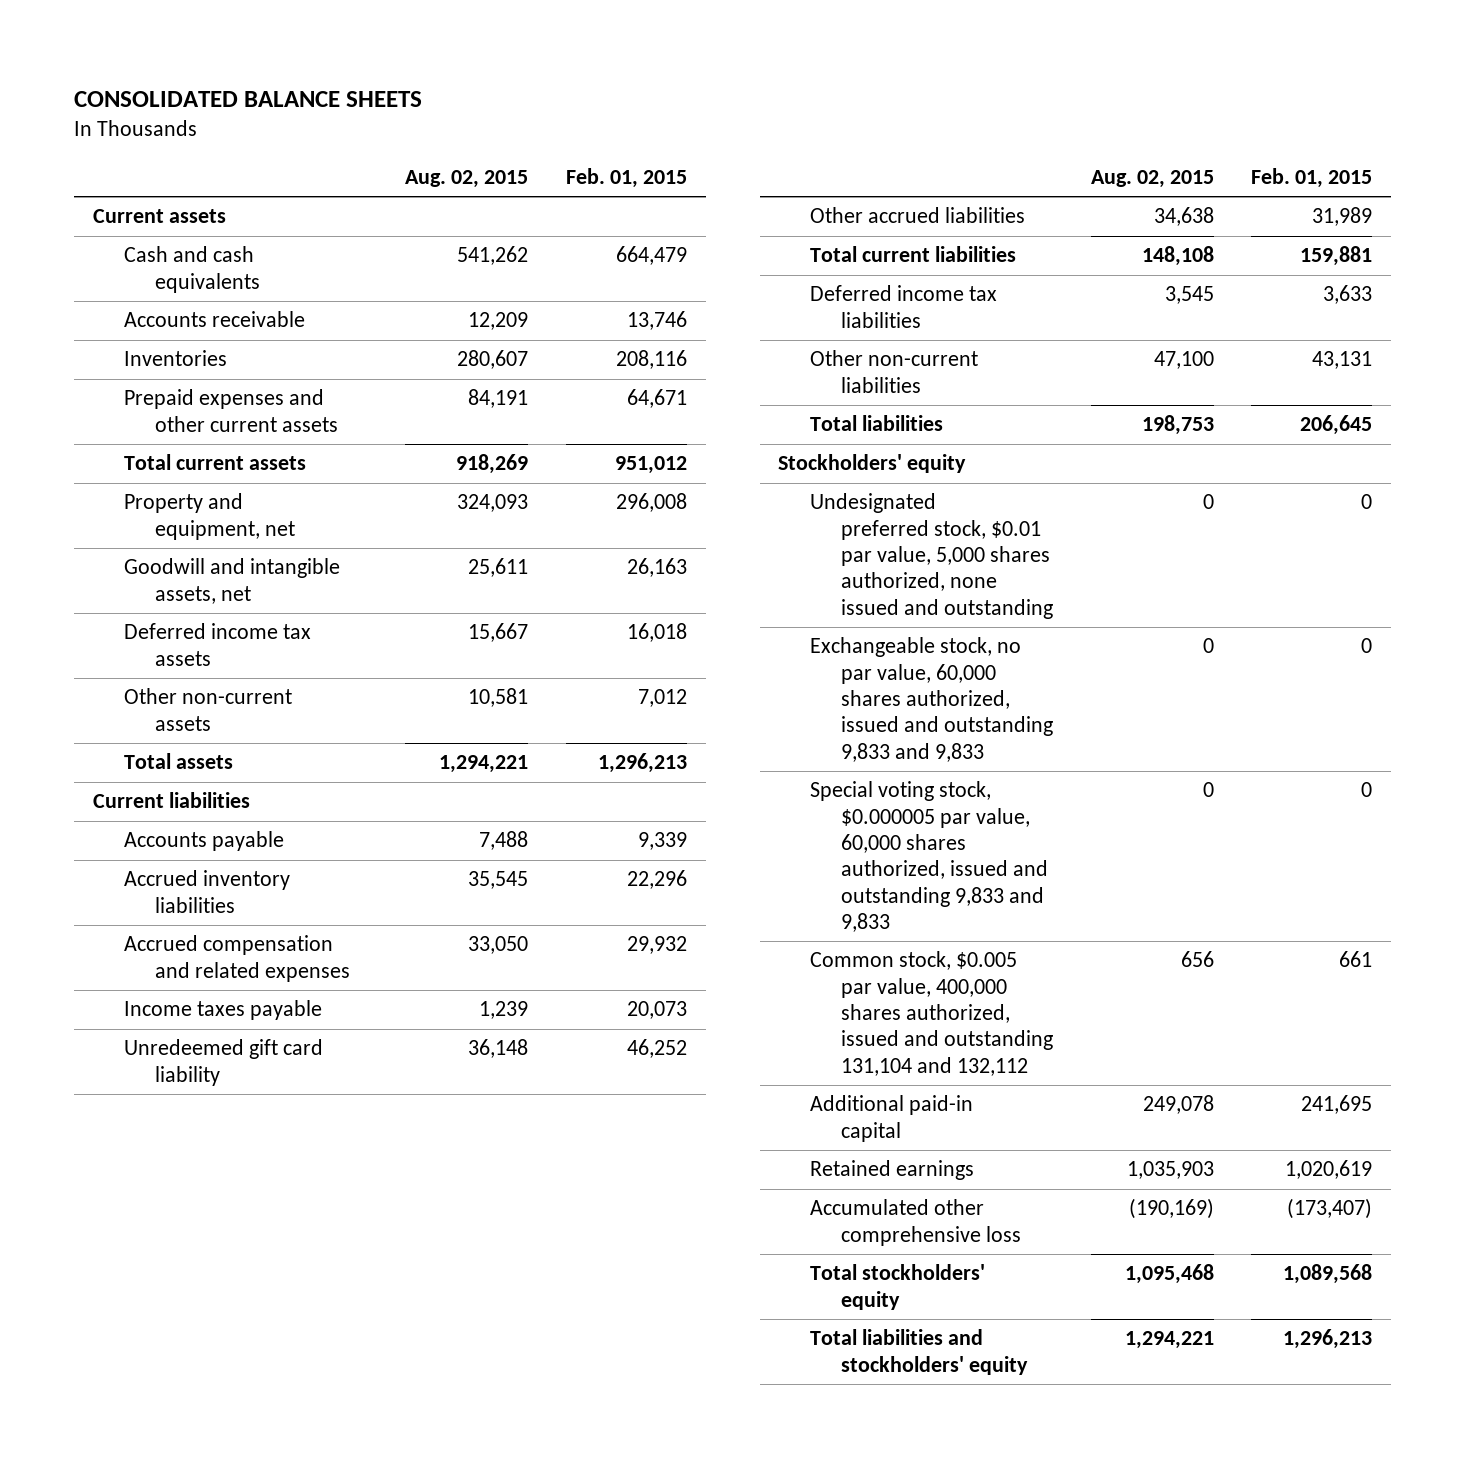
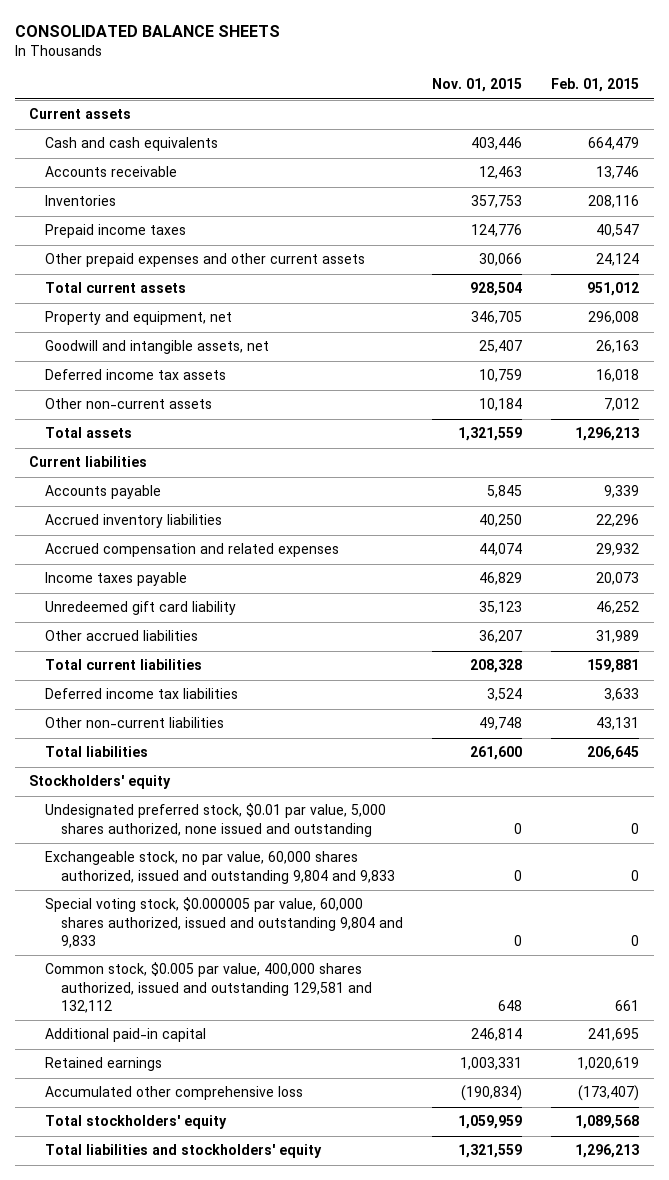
- | Aug. 02, 2015 | Feb. 01, 2015
+ | Nov. 01, 2015 | Feb. 01, 2015
- Prepaid expenses and other current assets | 84,191 | 64,671
+ Prepaid income taxes | 124,776 | 40,547
+ Other prepaid expenses and other current assets | 30,066 | 24,124
- Exchangeable stock, no par value, 60,000 shares authorized, issued and outstanding 9,833 and 9,833 | 0 | 0
- Special voting stock, $0.000005 par value, 60,000 shares authorized, issued and outstanding 9,833 and 9,833 | 0 | 0
- Common stock, $0.005 par value, 400,000 shares authorized, issued and outstanding 131,104 and 132,112 | 656 | 661
+ Exchangeable stock, no par value, 60,000 shares authorized, issued and outstanding 9,804 and 9,833 | 0 | 0
+ Special voting stock, $0.000005 par value, 60,000 shares authorized, issued and outstanding 9,804 and 9,833 | 0 | 0
+ Common stock, $0.005 par value, 400,000 shares authorized, issued and outstanding 129,581 and 132,112 | 648 | 661

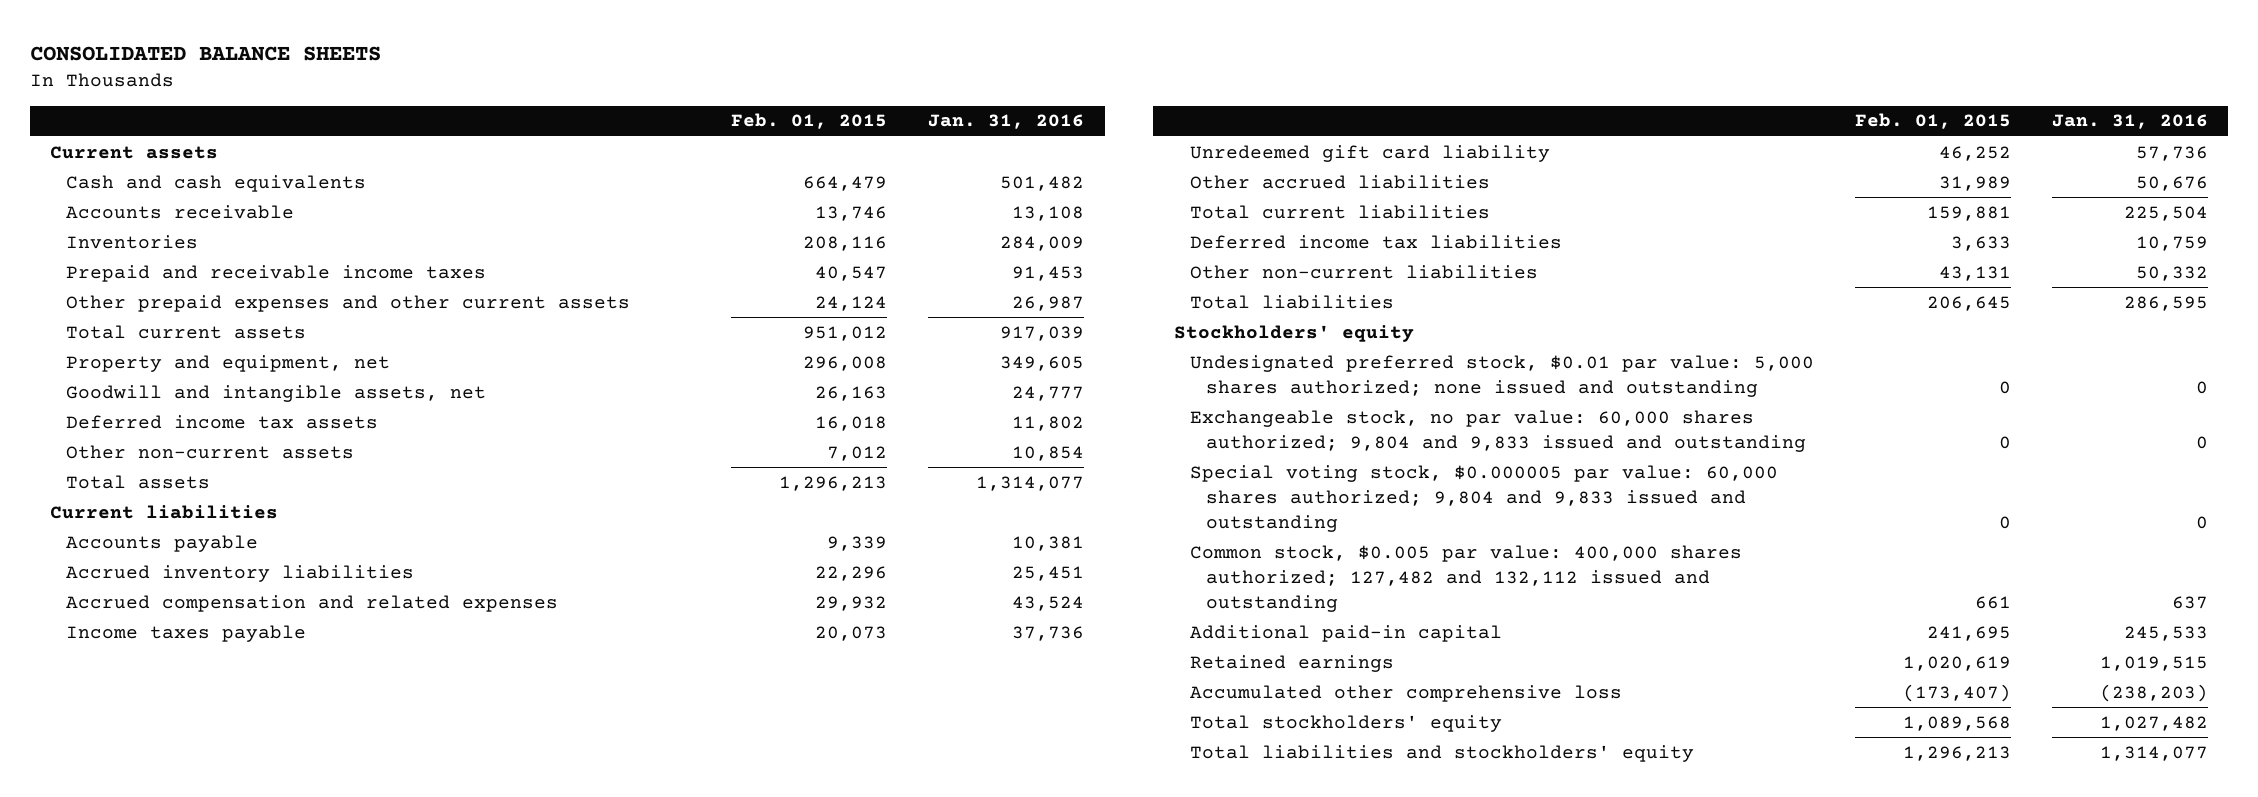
- | Nov. 01, 2015 | Feb. 01, 2015
+ | Feb. 01, 2015 | Jan. 31, 2016
- Prepaid income taxes | 124,776 | 40,547
+ Prepaid and receivable income taxes | 40,547 | 91,453
- Undesignated preferred stock, $0.01 par value, 5,000 shares authorized, none issued and outstanding | 0 | 0
- Exchangeable stock, no par value, 60,000 shares authorized, issued and outstanding 9,804 and 9,833 | 0 | 0
- Special voting stock, $0.000005 par value, 60,000 shares authorized, issued and outstanding 9,804 and 9,833 | 0 | 0
- Common stock, $0.005 par value, 400,000 shares authorized, issued and outstanding 129,581 and 132,112 | 648 | 661
+ Undesignated preferred stock, $0.01 par value: 5,000 shares authorized; none issued and outstanding | 0 | 0
+ Exchangeable stock, no par value: 60,000 shares authorized; 9,804 and 9,833 issued and outstanding | 0 | 0
+ Special voting stock, $0.000005 par value: 60,000 shares authorized; 9,804 and 9,833 issued and outstanding | 0 | 0
+ Common stock, $0.005 par value: 400,000 shares authorized; 127,482 and 132,112 issued and outstanding | 661 | 637

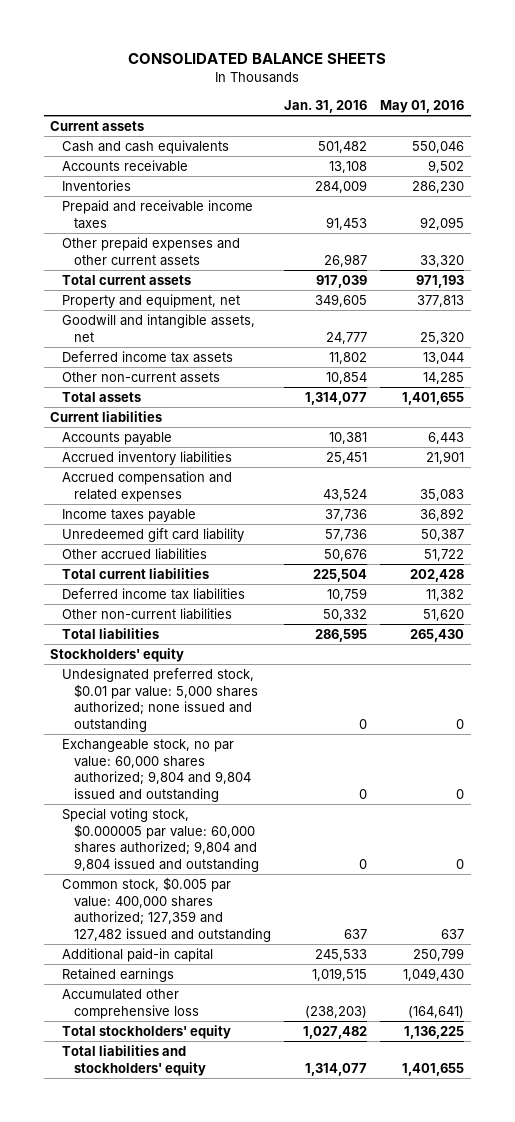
- | Feb. 01, 2015 | Jan. 31, 2016
+ | Jan. 31, 2016 | May 01, 2016
- Exchangeable stock, no par value: 60,000 shares authorized; 9,804 and 9,833 issued and outstanding | 0 | 0
- Special voting stock, $0.000005 par value: 60,000 shares authorized; 9,804 and 9,833 issued and outstanding | 0 | 0
- Common stock, $0.005 par value: 400,000 shares authorized; 127,482 and 132,112 issued and outstanding | 661 | 637
+ Exchangeable stock, no par value: 60,000 shares authorized; 9,804 and 9,804 issued and outstanding | 0 | 0
+ Special voting stock, $0.000005 par value: 60,000 shares authorized; 9,804 and 9,804 issued and outstanding | 0 | 0
+ Common stock, $0.005 par value: 400,000 shares authorized; 127,359 and 127,482 issued and outstanding | 637 | 637

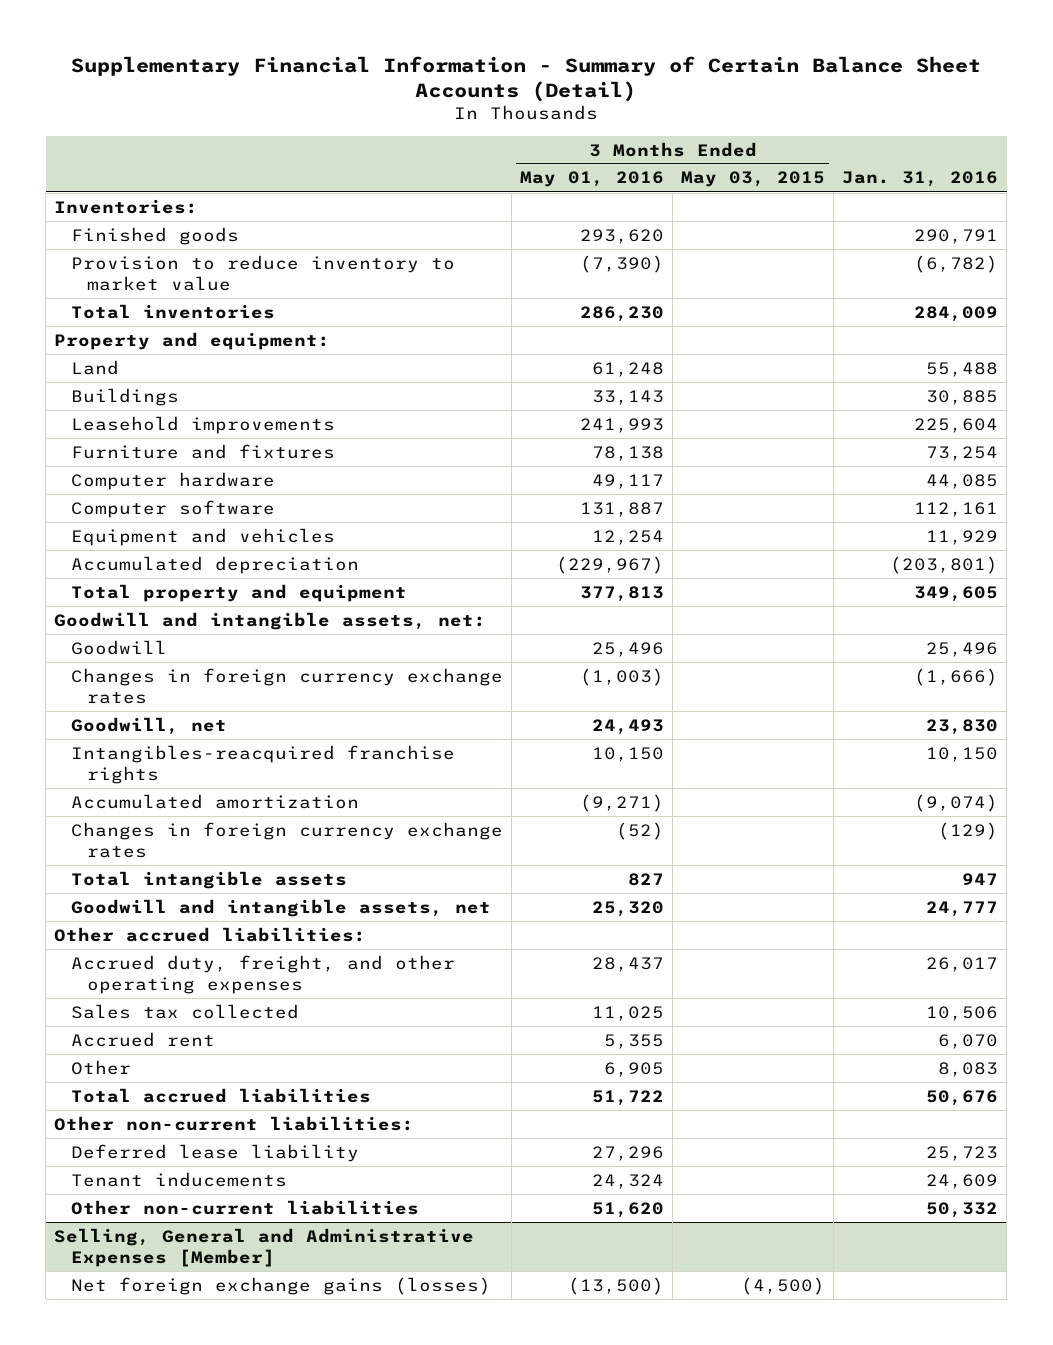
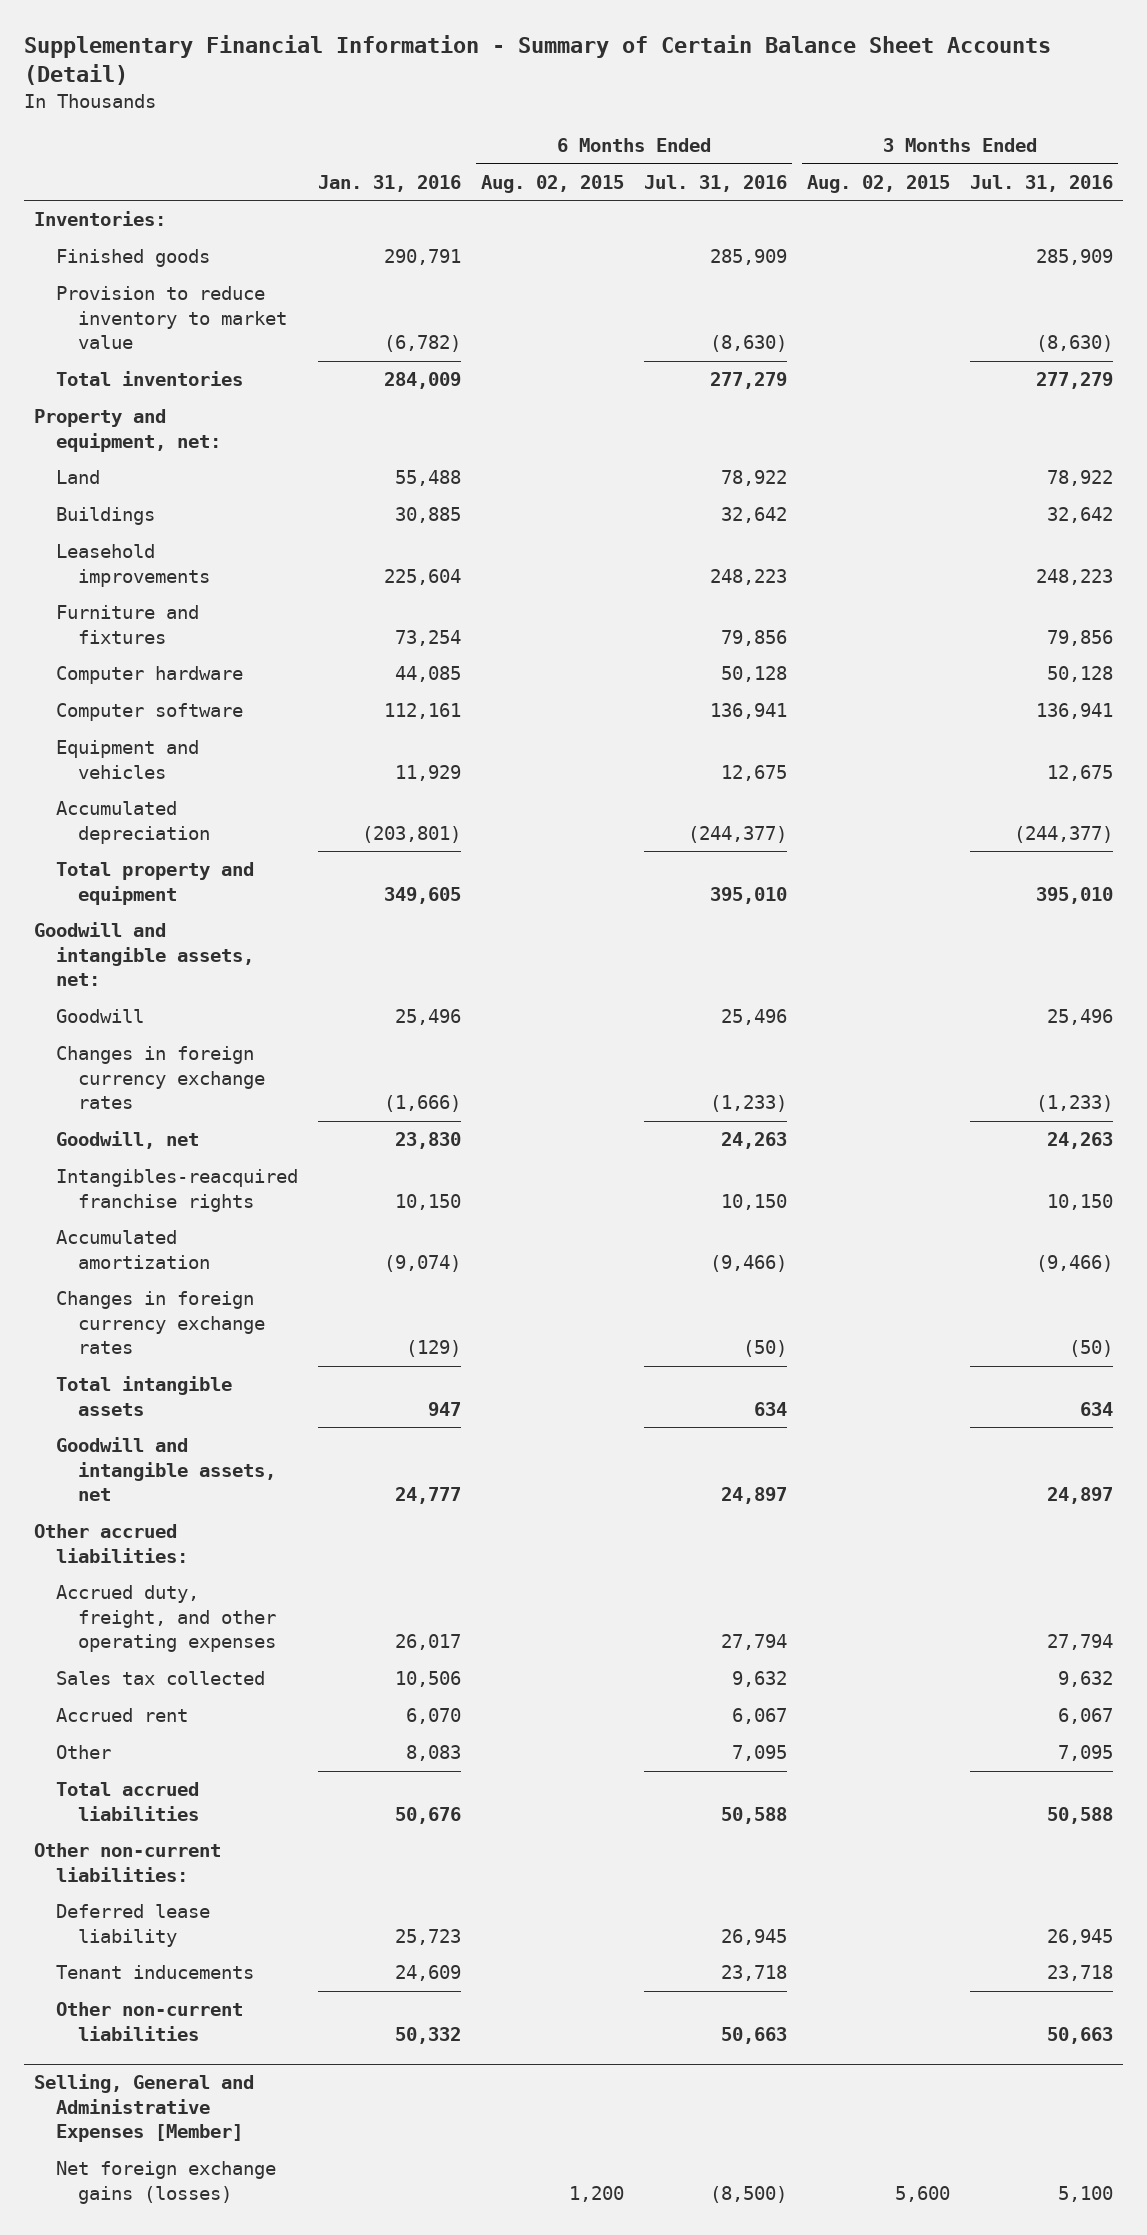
- | 3 Months Ended May 01, 2016 | 3 Months Ended May 03, 2015 | Jan. 31, 2016
+ | Jan. 31, 2016 | 6 Months Ended Aug. 02, 2015 | 6 Months Ended Jul. 31, 2016 | 3 Months Ended Aug. 02, 2015 | 3 Months Ended Jul. 31, 2016
- Property and equipment:
+ Property and equipment, net:

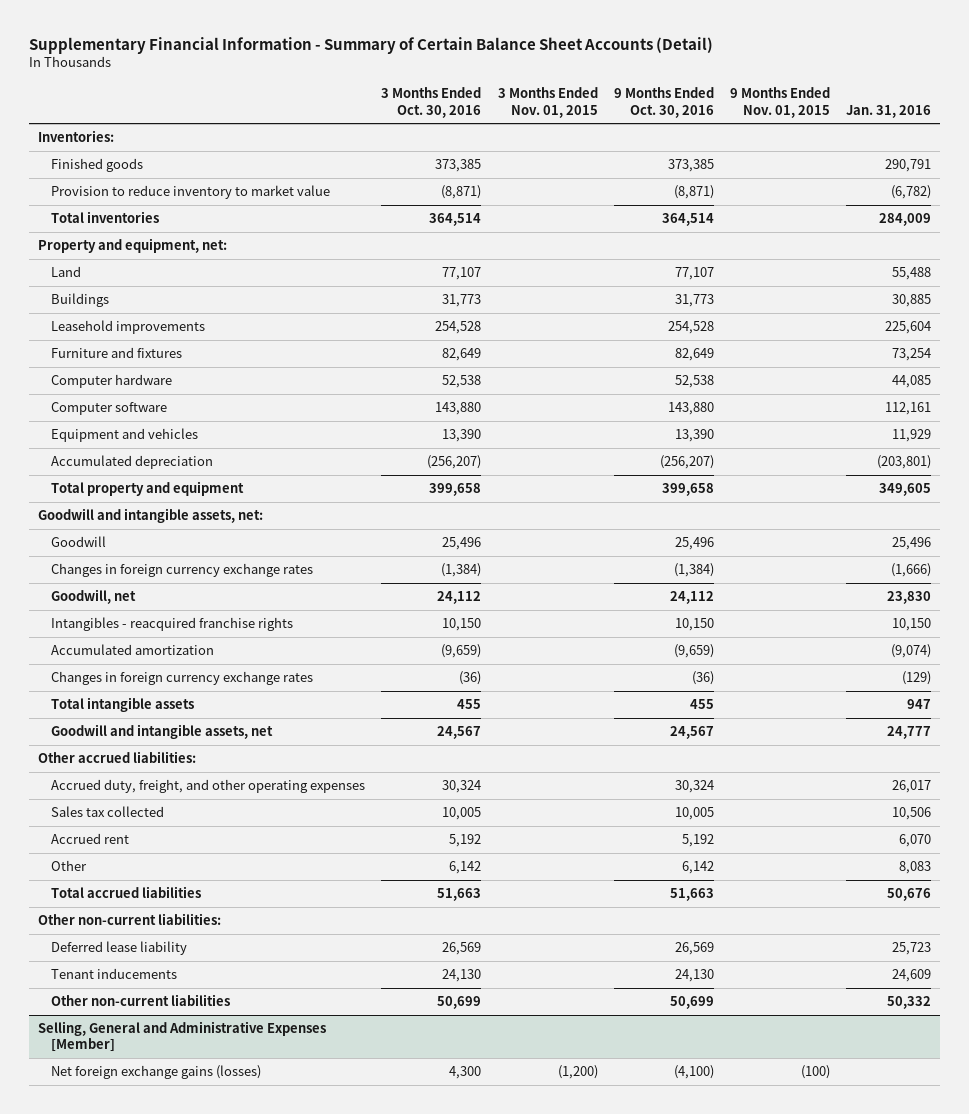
- | Jan. 31, 2016 | 6 Months Ended Aug. 02, 2015 | 6 Months Ended Jul. 31, 2016 | 3 Months Ended Aug. 02, 2015 | 3 Months Ended Jul. 31, 2016
+ | 3 Months Ended Oct. 30, 2016 | 3 Months Ended Nov. 01, 2015 | 9 Months Ended Oct. 30, 2016 | 9 Months Ended Nov. 01, 2015 | Jan. 31, 2016
- Intangibles-reacquired franchise rights | 10,150 | | 10,150 | | 10,150
+ Intangibles - reacquired franchise rights | 10,150 | | 10,150 | | 10,150

